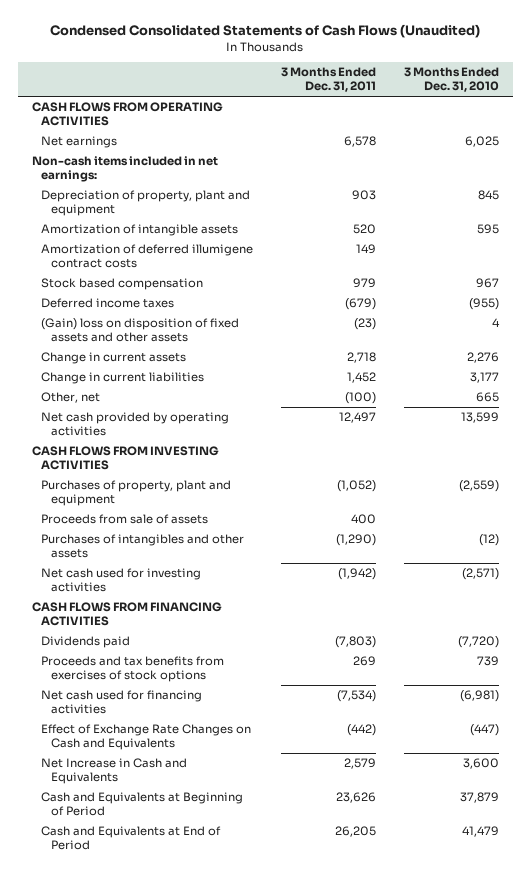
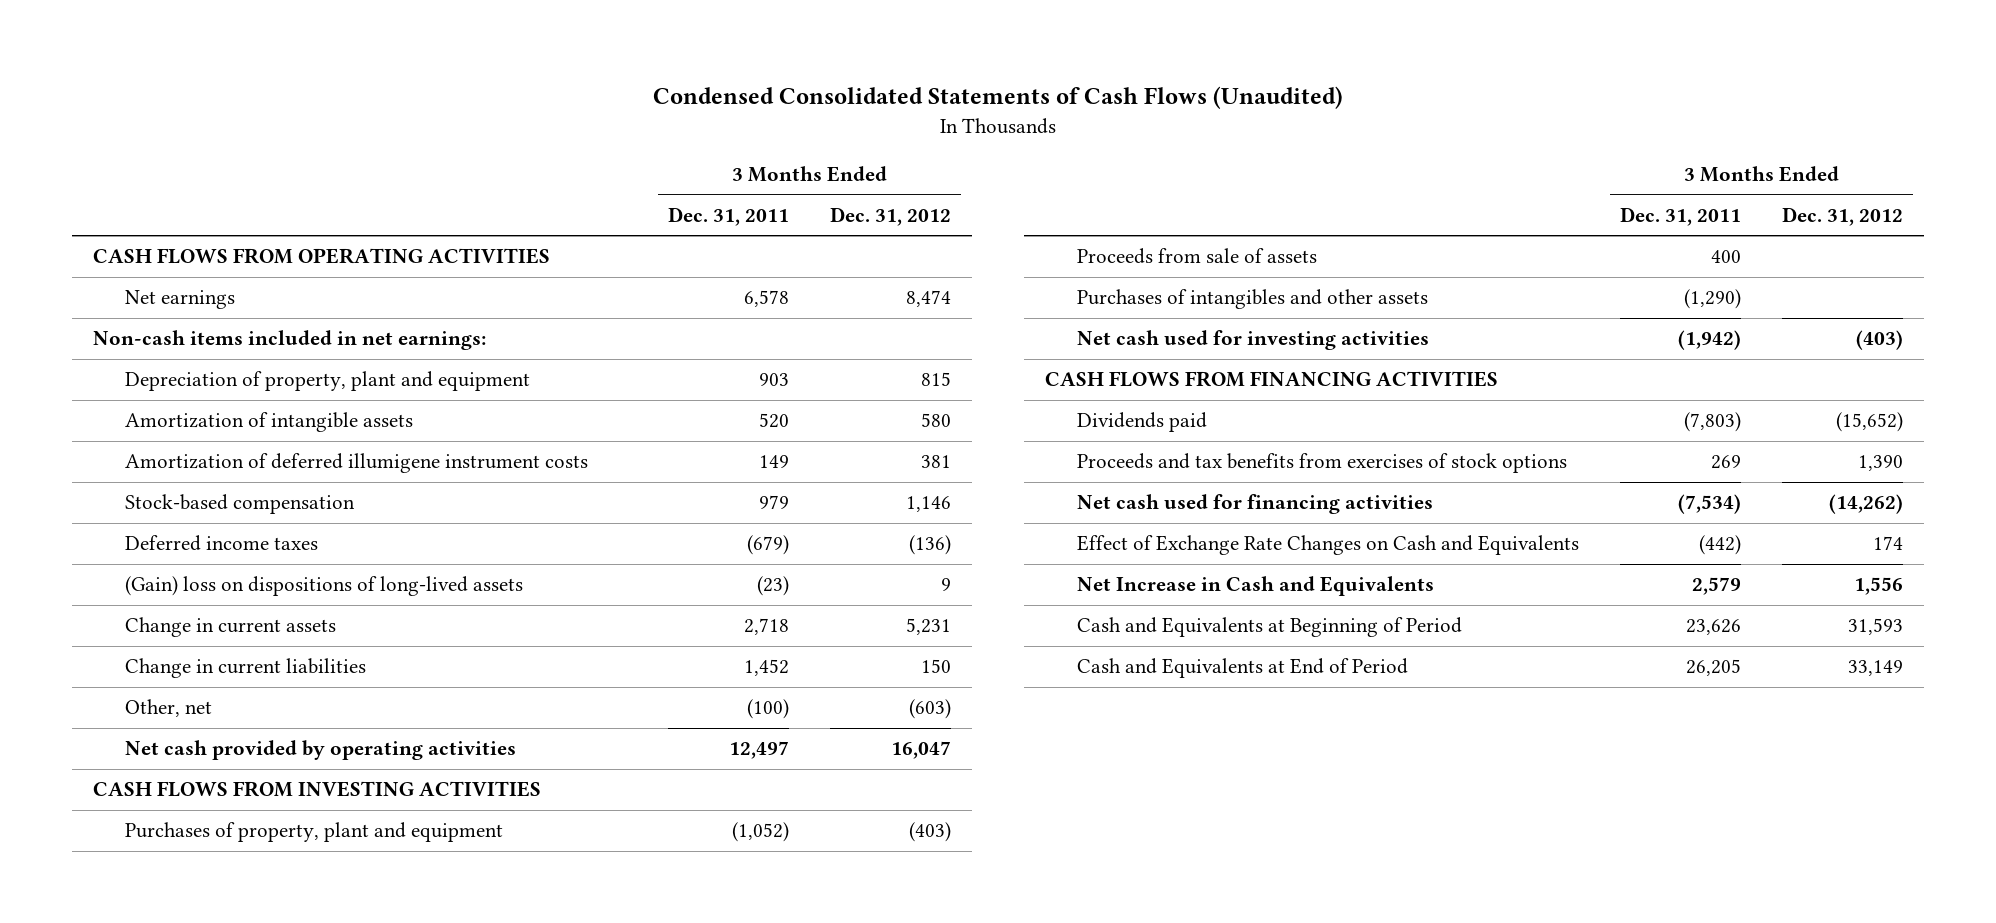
- | 3 Months Ended Dec. 31, 2011 | 3 Months Ended Dec. 31, 2010
+ | 3 Months Ended Dec. 31, 2011 | 3 Months Ended Dec. 31, 2012
- Amortization of deferred illumigene contract costs | 149 |
- Stock based compensation | 979 | 967
+ Amortization of deferred illumigene instrument costs | 149 | 381
+ Stock-based compensation | 979 | 1,146
- (Gain) loss on disposition of fixed assets and other assets | (23) | 4
+ (Gain) loss on dispositions of long-lived assets | (23) | 9

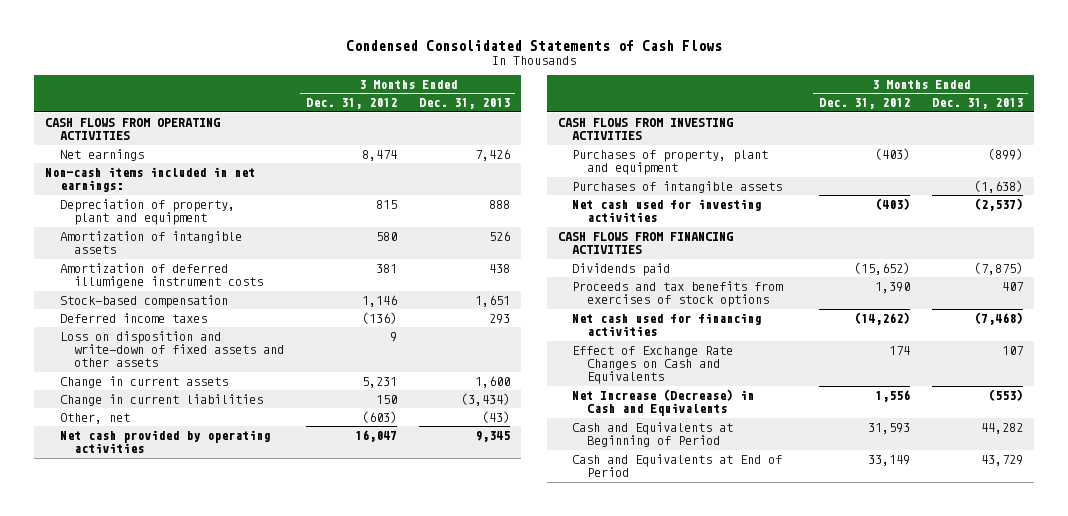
- Condensed Consolidated Statements of Cash Flows (Unaudited)
+ Condensed Consolidated Statements of Cash Flows
- | 3 Months Ended Dec. 31, 2011 | 3 Months Ended Dec. 31, 2012
+ | 3 Months Ended Dec. 31, 2012 | 3 Months Ended Dec. 31, 2013
- (Gain) loss on dispositions of long-lived assets | (23) | 9
+ Loss on disposition and write-down of fixed assets and other assets | 9 |
- Proceeds from sale of assets | 400 |
- Purchases of intangibles and other assets | (1,290) |
+ Purchases of intangible assets | | (1,638)
- Net Increase in Cash and Equivalents | 2,579 | 1,556
+ Net Increase (Decrease) in Cash and Equivalents | 1,556 | (553)

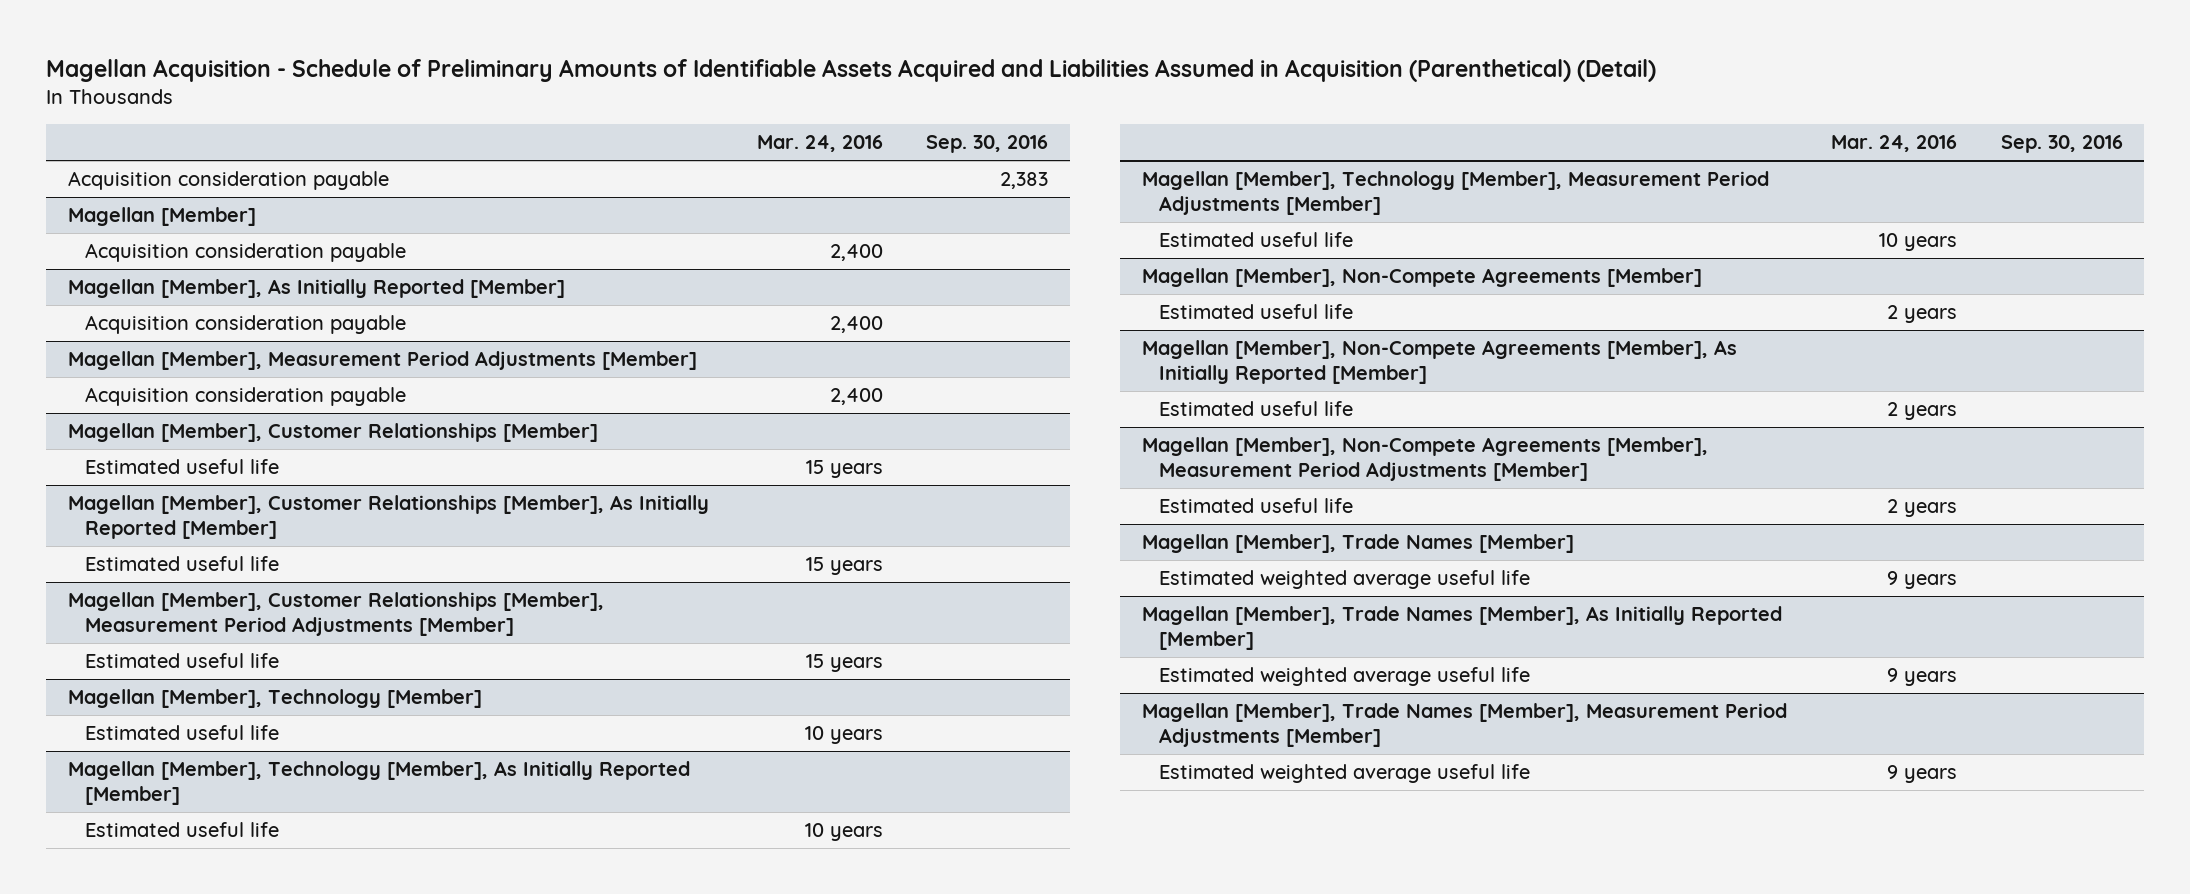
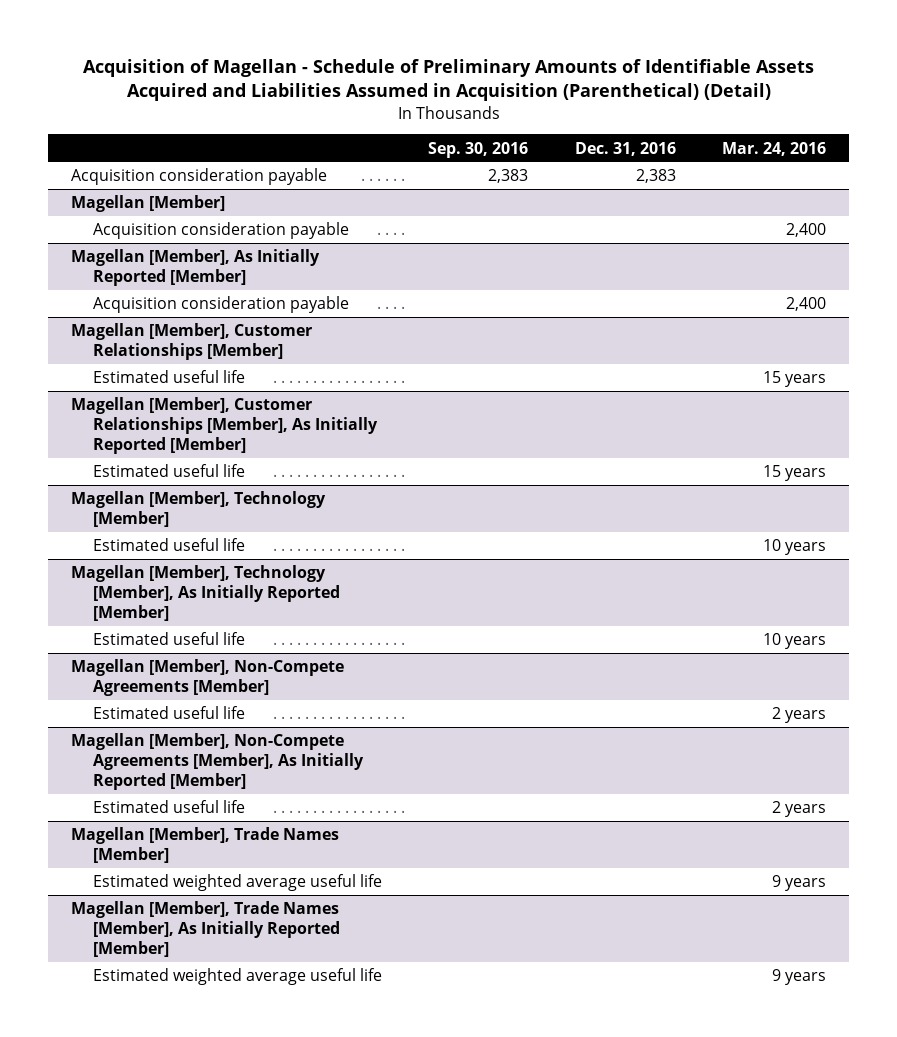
- Magellan Acquisition - Schedule of Preliminary Amounts of Identifiable Assets Acquired and Liabilities Assumed in Acquisition (Parenthetical) (Detail)
+ Acquisition of Magellan - Schedule of Preliminary Amounts of Identifiable Assets Acquired and Liabilities Assumed in Acquisition (Parenthetical) (Detail)
- | Mar. 24, 2016 | Sep. 30, 2016
+ | Sep. 30, 2016 | Dec. 31, 2016 | Mar. 24, 2016
- Magellan [Member], Measurement Period Adjustments [Member]
- Acquisition consideration payable | 2,400 |
- Magellan [Member], Customer Relationships [Member], Measurement Period Adjustments [Member]
- Estimated useful life | 15 years |
- Magellan [Member], Technology [Member], Measurement Period Adjustments [Member]
- Estimated useful life | 10 years |
- Magellan [Member], Non-Compete Agreements [Member], Measurement Period Adjustments [Member]
- Estimated useful life | 2 years |
- Magellan [Member], Trade Names [Member], Measurement Period Adjustments [Member]
- Estimated weighted average useful life | 9 years |

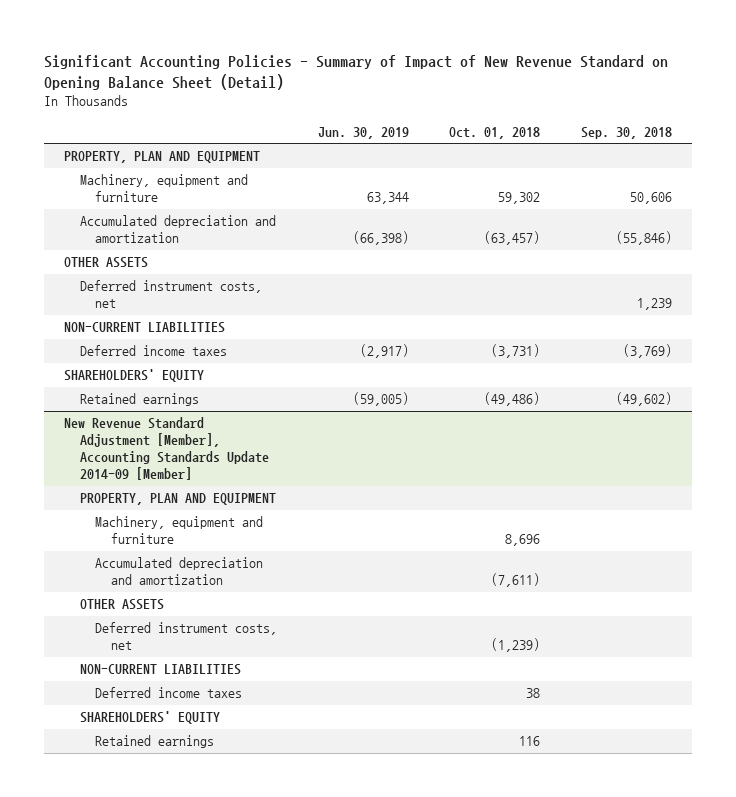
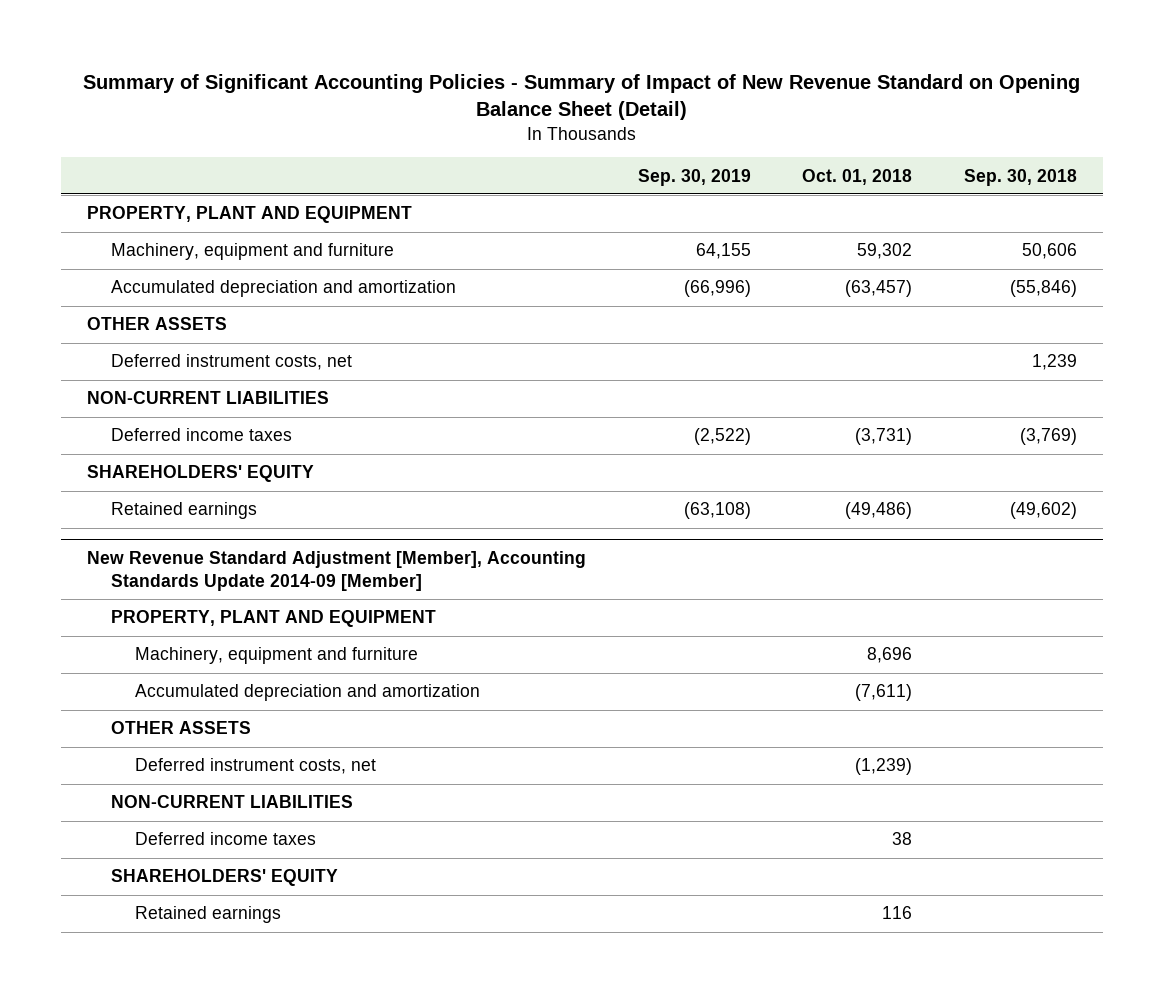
- Significant Accounting Policies - Summary of Impact of New Revenue Standard on Opening Balance Sheet (Detail)
+ Summary of Significant Accounting Policies - Summary of Impact of New Revenue Standard on Opening Balance Sheet (Detail)
- | Jun. 30, 2019 | Oct. 01, 2018 | Sep. 30, 2018
+ | Sep. 30, 2019 | Oct. 01, 2018 | Sep. 30, 2018
- PROPERTY, PLAN AND EQUIPMENT
+ PROPERTY, PLANT AND EQUIPMENT
@ New Revenue Standard Adjustment [Member], Accounting Standards Update 2014-09 [Member]
- PROPERTY, PLAN AND EQUIPMENT
+ PROPERTY, PLANT AND EQUIPMENT

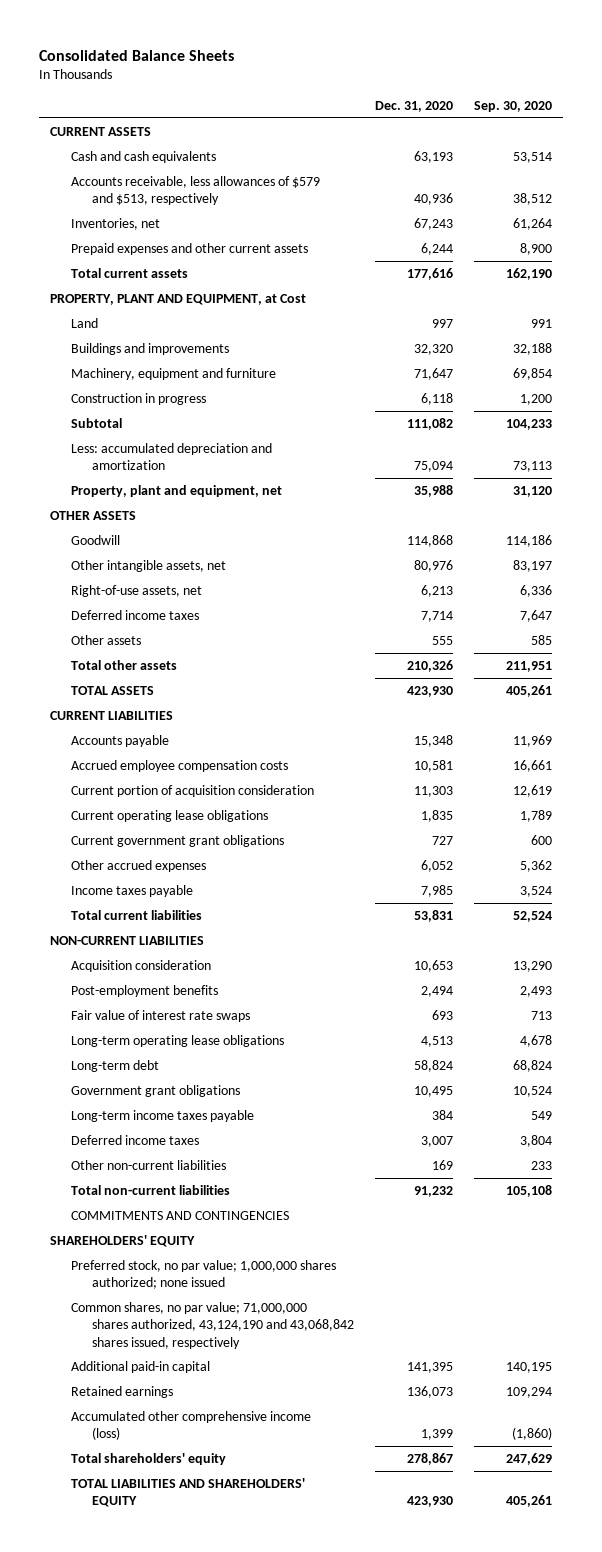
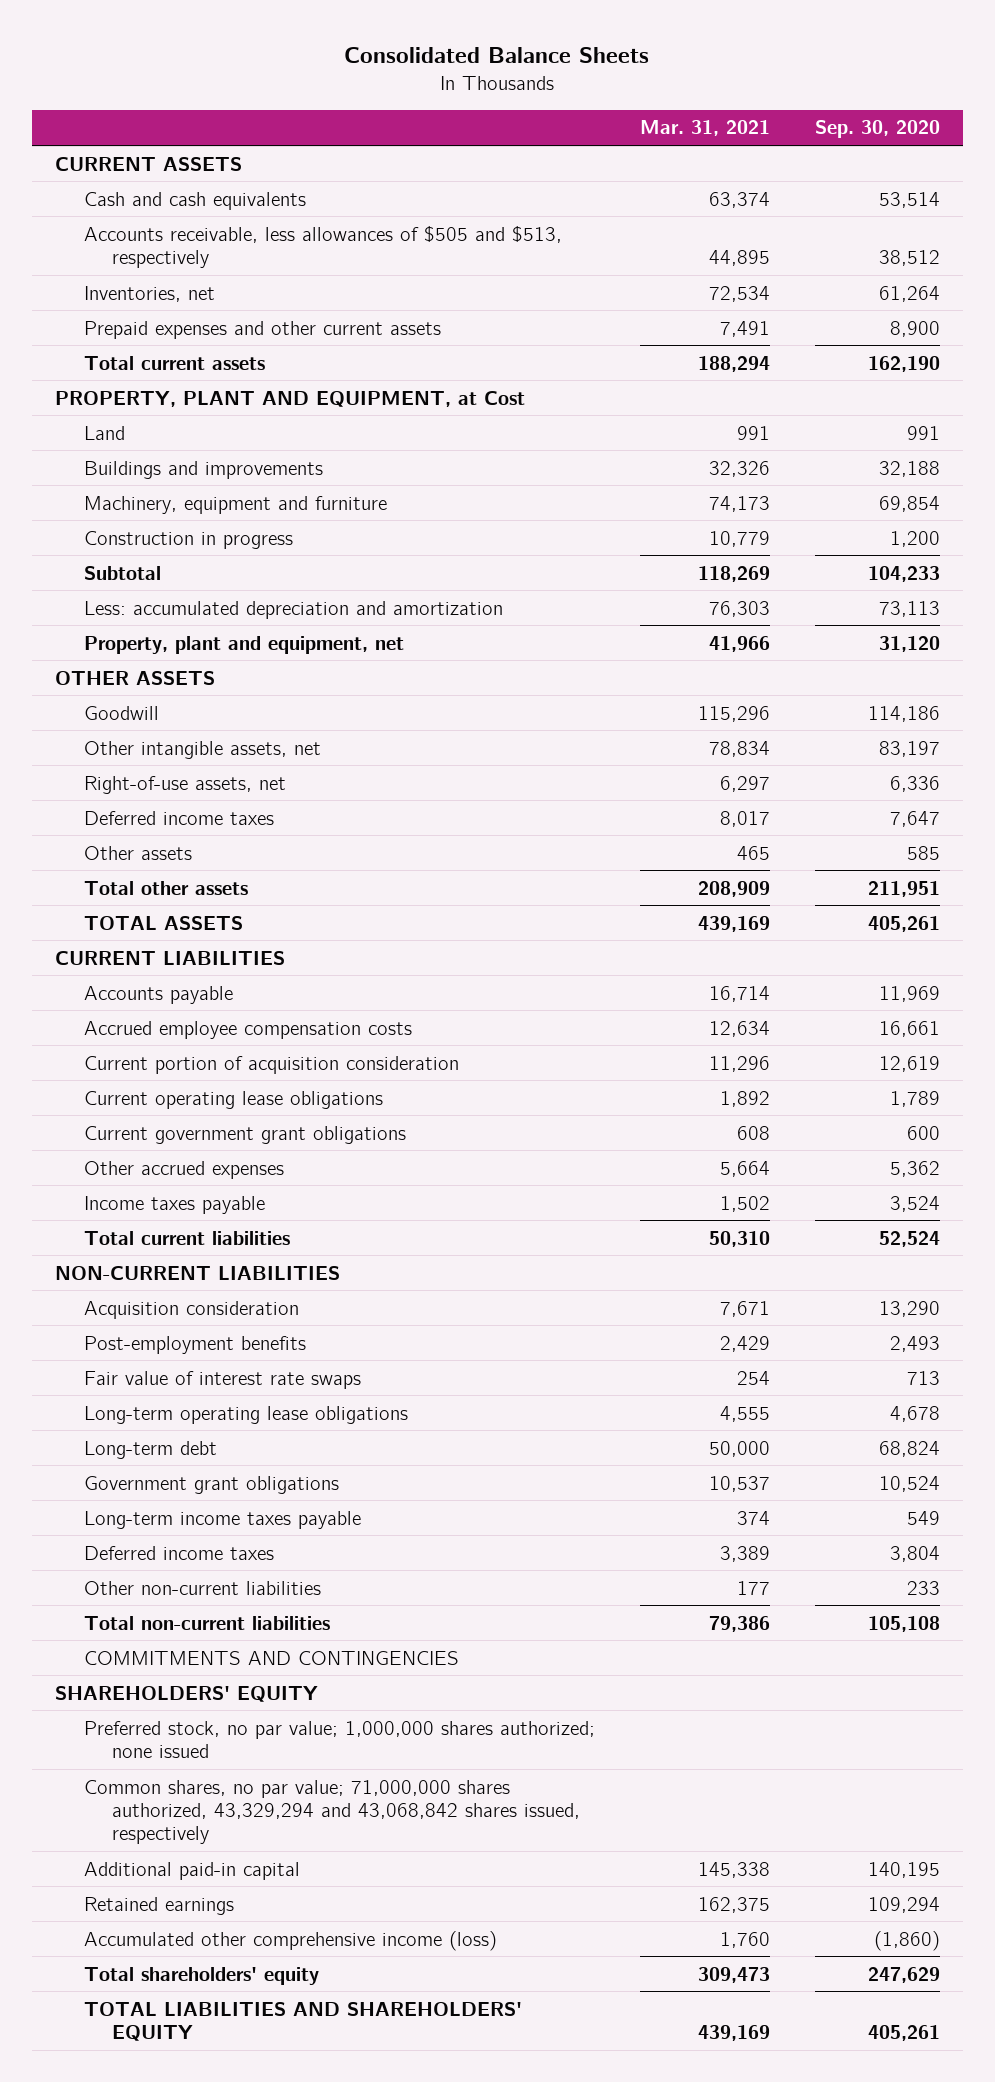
- | Dec. 31, 2020 | Sep. 30, 2020
+ | Mar. 31, 2021 | Sep. 30, 2020
- Accounts receivable, less allowances of $579 and $513, respectively | 40,936 | 38,512
+ Accounts receivable, less allowances of $505 and $513, respectively | 44,895 | 38,512
- Common shares, no par value; 71,000,000 shares authorized, 43,124,190 and 43,068,842 shares issued, respectively
+ Common shares, no par value; 71,000,000 shares authorized, 43,329,294 and 43,068,842 shares issued, respectively

